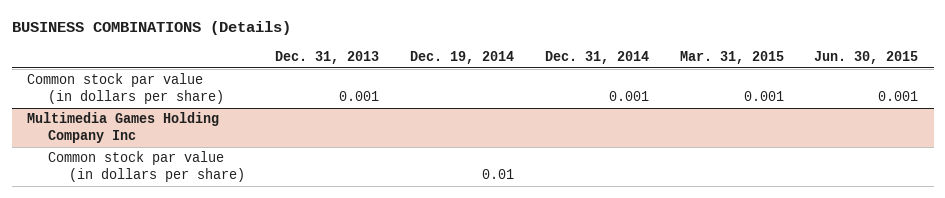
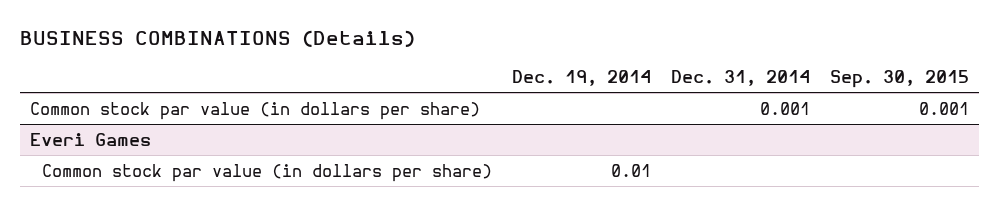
- | Dec. 31, 2013 | Dec. 19, 2014 | Dec. 31, 2014 | Mar. 31, 2015 | Jun. 30, 2015
+ | Dec. 19, 2014 | Dec. 31, 2014 | Sep. 30, 2015
- Multimedia Games Holding Company Inc
+ Everi Games

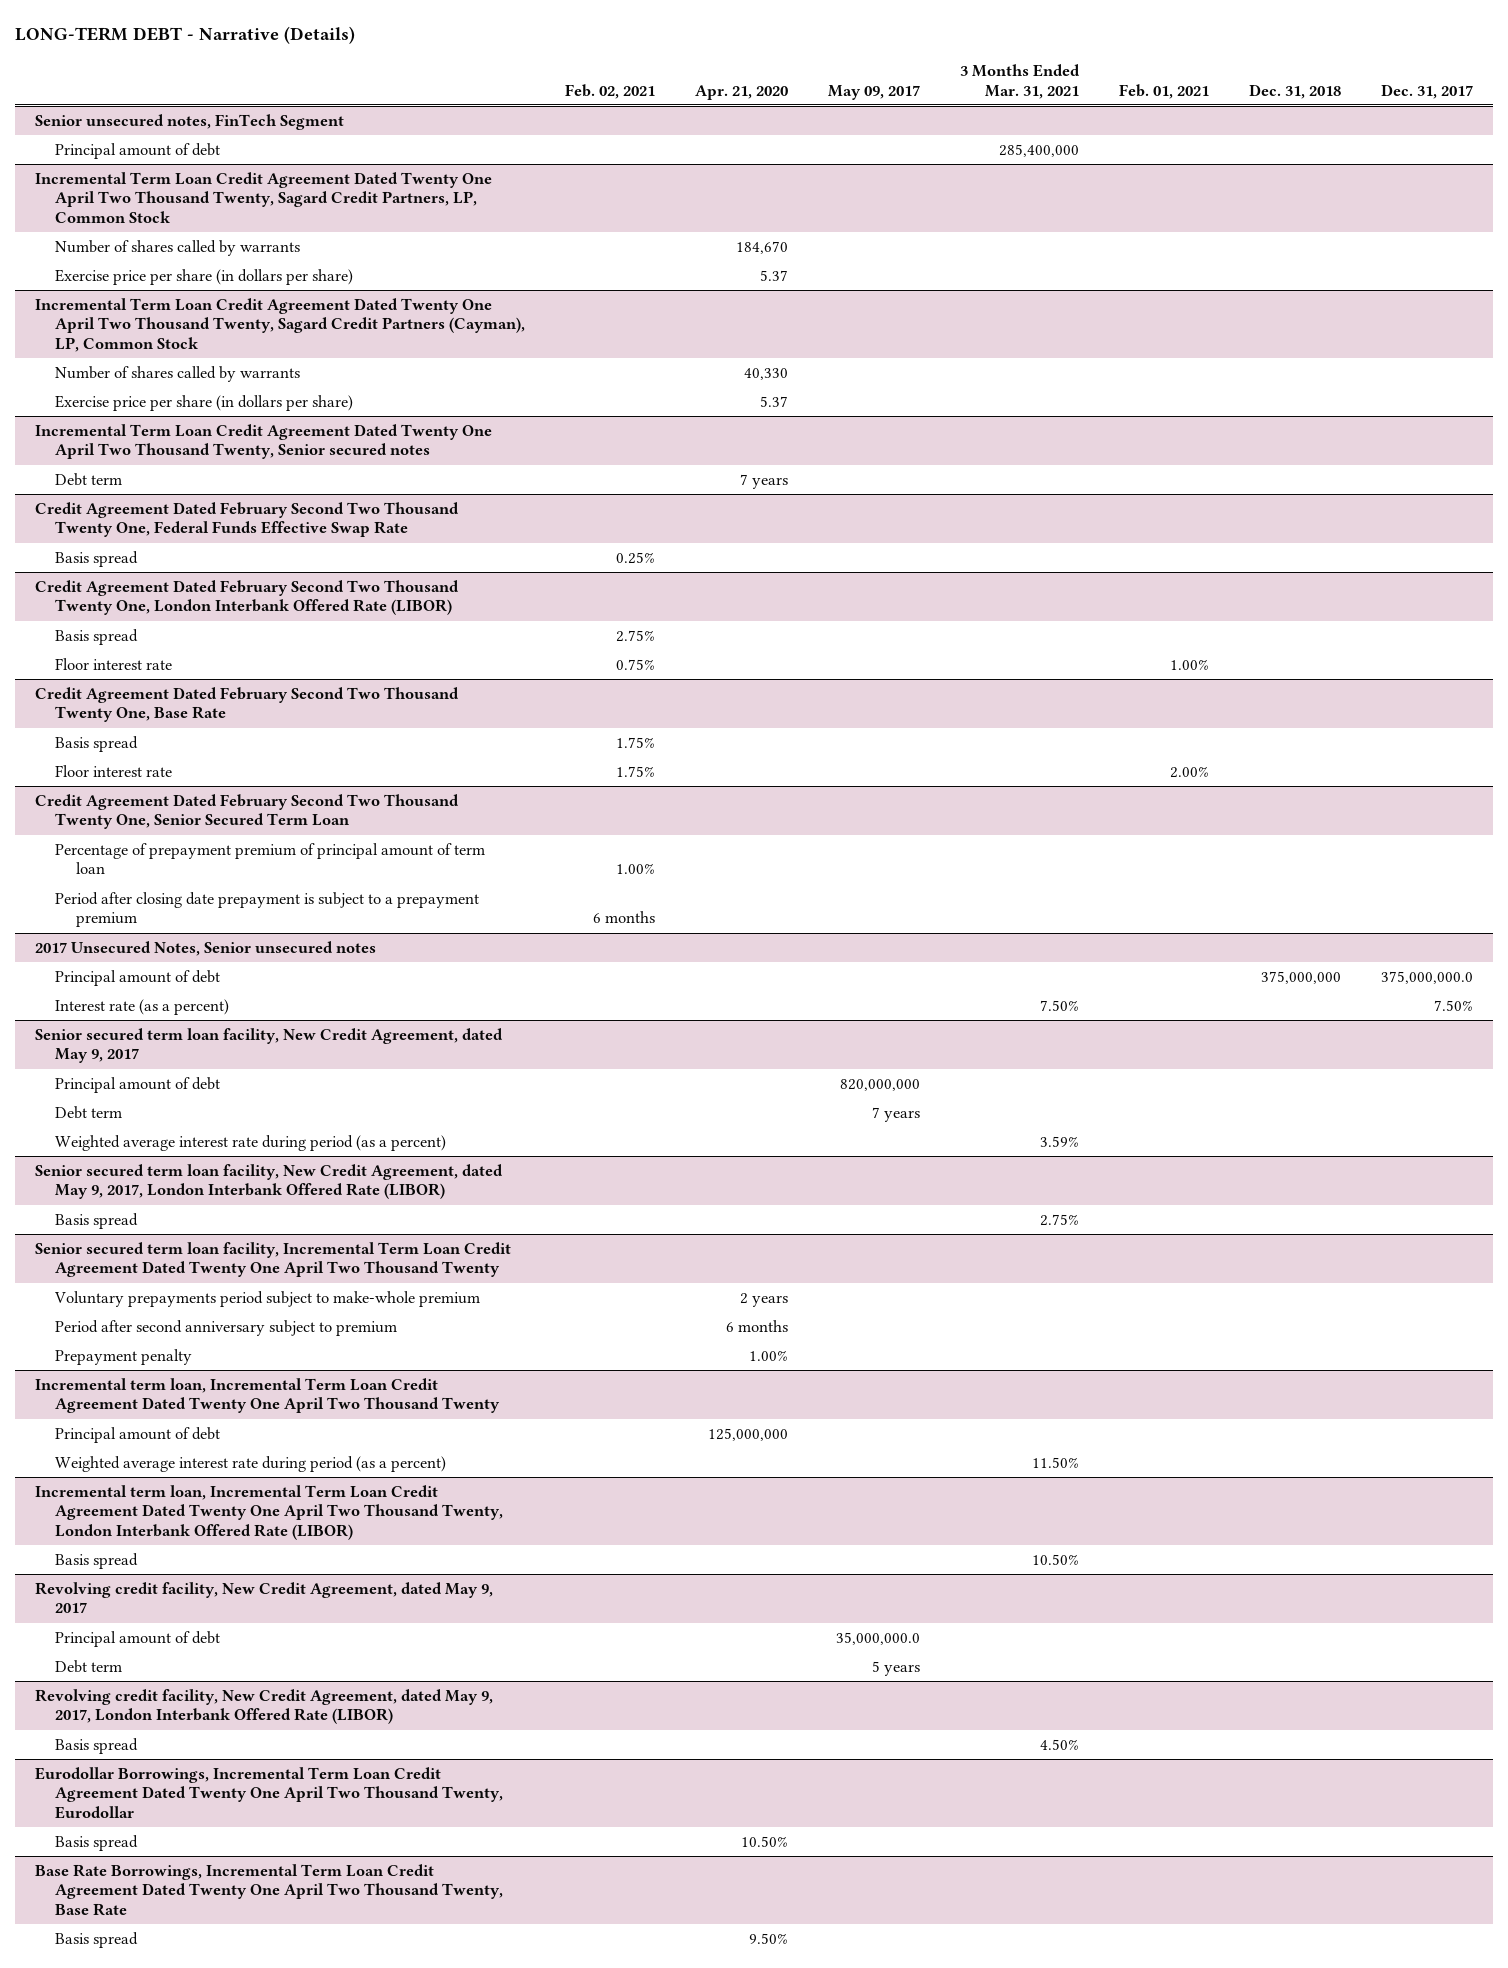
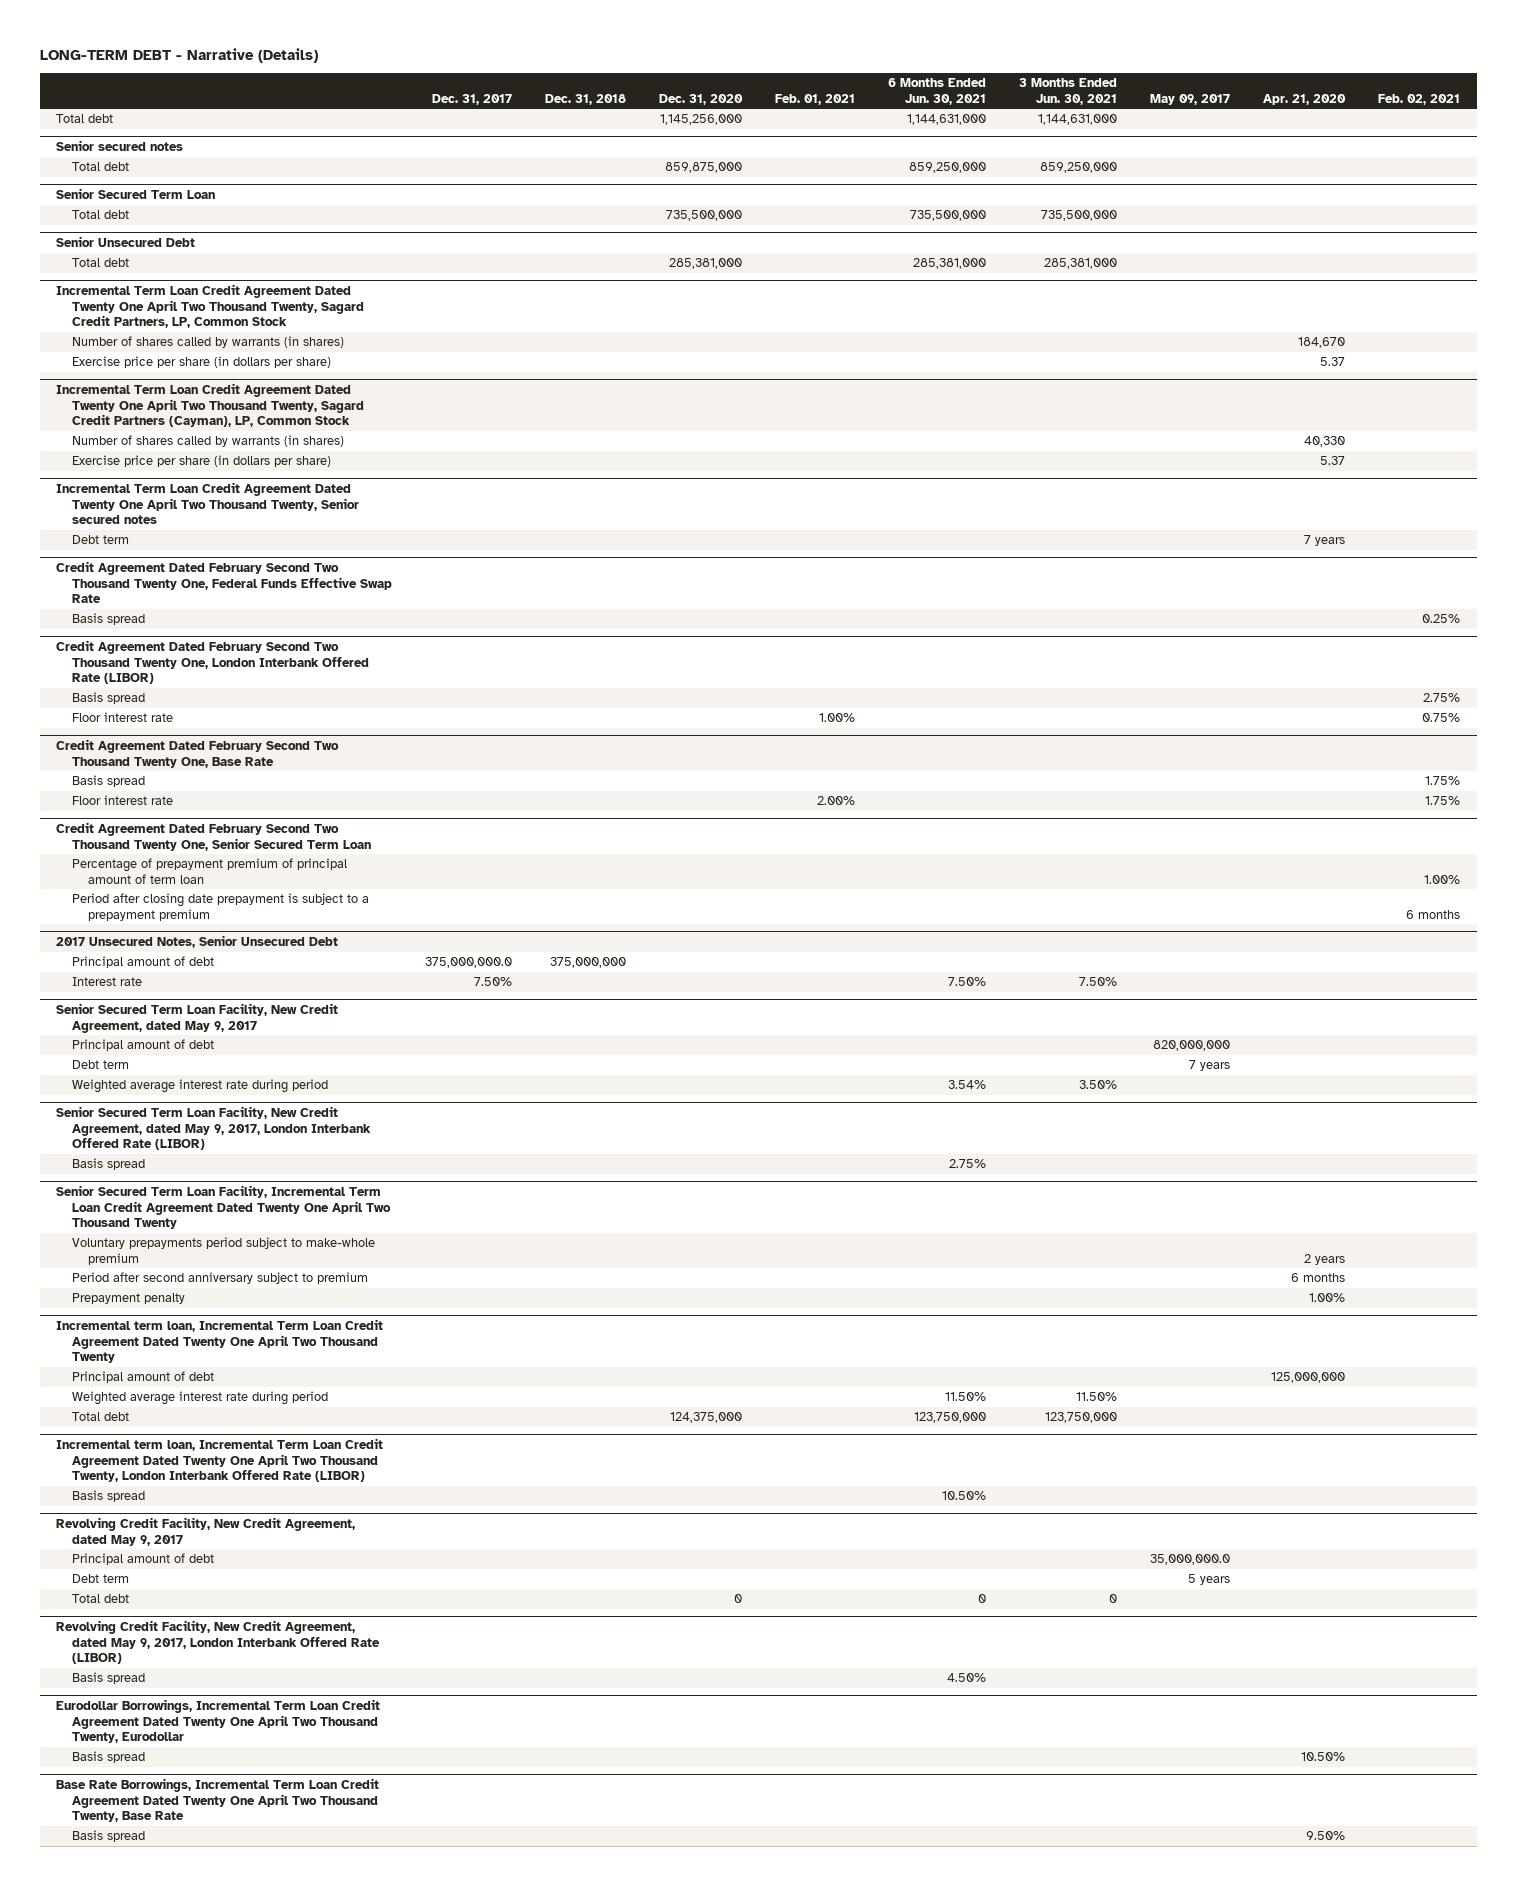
- | Feb. 02, 2021 | Apr. 21, 2020 | May 09, 2017 | 3 Months Ended Mar. 31, 2021 | Feb. 01, 2021 | Dec. 31, 2018 | Dec. 31, 2017
+ | Dec. 31, 2017 | Dec. 31, 2018 | Dec. 31, 2020 | Feb. 01, 2021 | 6 Months Ended Jun. 30, 2021 | 3 Months Ended Jun. 30, 2021 | May 09, 2017 | Apr. 21, 2020 | Feb. 02, 2021
- Senior unsecured notes, FinTech Segment
- Principal amount of debt | | | | 285,400,000 | | |
+ Total debt | | | 1,145,256,000 | | 1,144,631,000 | 1,144,631,000 | | |
+ Senior secured notes
+ Total debt | | | 859,875,000 | | 859,250,000 | 859,250,000 | | |
+ Senior Secured Term Loan
+ Total debt | | | 735,500,000 | | 735,500,000 | 735,500,000 | | |
+ Senior Unsecured Debt
+ Total debt | | | 285,381,000 | | 285,381,000 | 285,381,000 | | |
@ Incremental Term Loan Credit Agreement Dated Twenty One April Two Thousand Twenty, Sagard Credit Partners, LP, Common Stock
- Number of shares called by warrants | | 184,670 | | | | |
+ Number of shares called by warrants (in shares) | | | | | | | | 184,670 |
@ Incremental Term Loan Credit Agreement Dated Twenty One April Two Thousand Twenty, Sagard Credit Partners (Cayman), LP, Common Stock
- Number of shares called by warrants | | 40,330 | | | | |
+ Number of shares called by warrants (in shares) | | | | | | | | 40,330 |
- 2017 Unsecured Notes, Senior unsecured notes
+ 2017 Unsecured Notes, Senior Unsecured Debt
- Interest rate (as a percent) | | | | 7.50% | | | 7.50%
- Senior secured term loan facility, New Credit Agreement, dated May 9, 2017
+ Interest rate | 7.50% | | | | 7.50% | 7.50% | | |
+ Senior Secured Term Loan Facility, New Credit Agreement, dated May 9, 2017
- Weighted average interest rate during period (as a percent) | | | | 3.59% | | |
- Senior secured term loan facility, New Credit Agreement, dated May 9, 2017, London Interbank Offered Rate (LIBOR)
+ Weighted average interest rate during period | | | | | 3.54% | 3.50% | | |
+ Senior Secured Term Loan Facility, New Credit Agreement, dated May 9, 2017, London Interbank Offered Rate (LIBOR)
- Senior secured term loan facility, Incremental Term Loan Credit Agreement Dated Twenty One April Two Thousand Twenty
+ Senior Secured Term Loan Facility, Incremental Term Loan Credit Agreement Dated Twenty One April Two Thousand Twenty
@ Incremental term loan, Incremental Term Loan Credit Agreement Dated Twenty One April Two Thousand Twenty
- Weighted average interest rate during period (as a percent) | | | | 11.50% | | |
+ Weighted average interest rate during period | | | | | 11.50% | 11.50% | | |
+ Total debt | | | 124,375,000 | | 123,750,000 | 123,750,000 | | |
- Revolving credit facility, New Credit Agreement, dated May 9, 2017
+ Revolving Credit Facility, New Credit Agreement, dated May 9, 2017
- Revolving credit facility, New Credit Agreement, dated May 9, 2017, London Interbank Offered Rate (LIBOR)
+ Total debt | | | 0 | | 0 | 0 | | |
+ Revolving Credit Facility, New Credit Agreement, dated May 9, 2017, London Interbank Offered Rate (LIBOR)

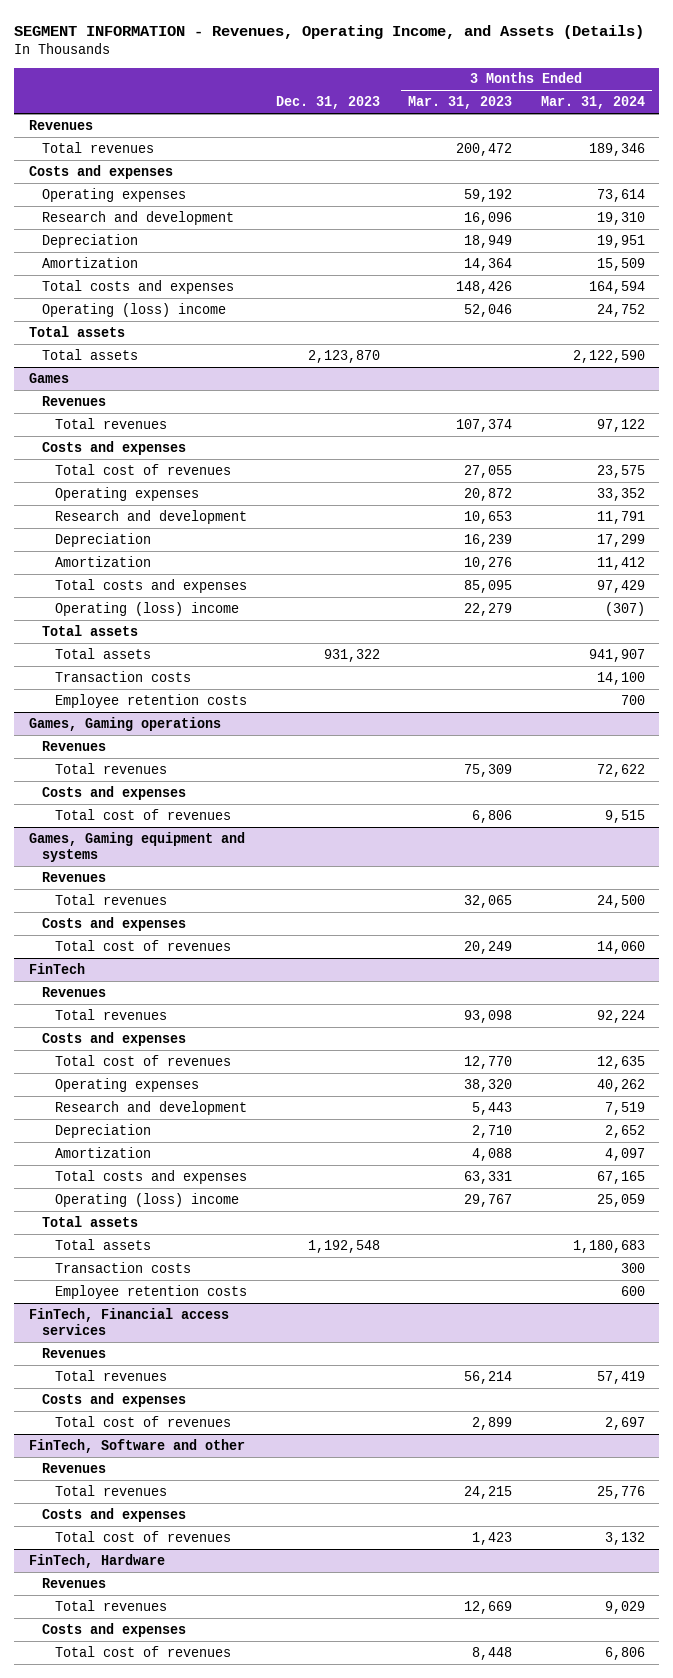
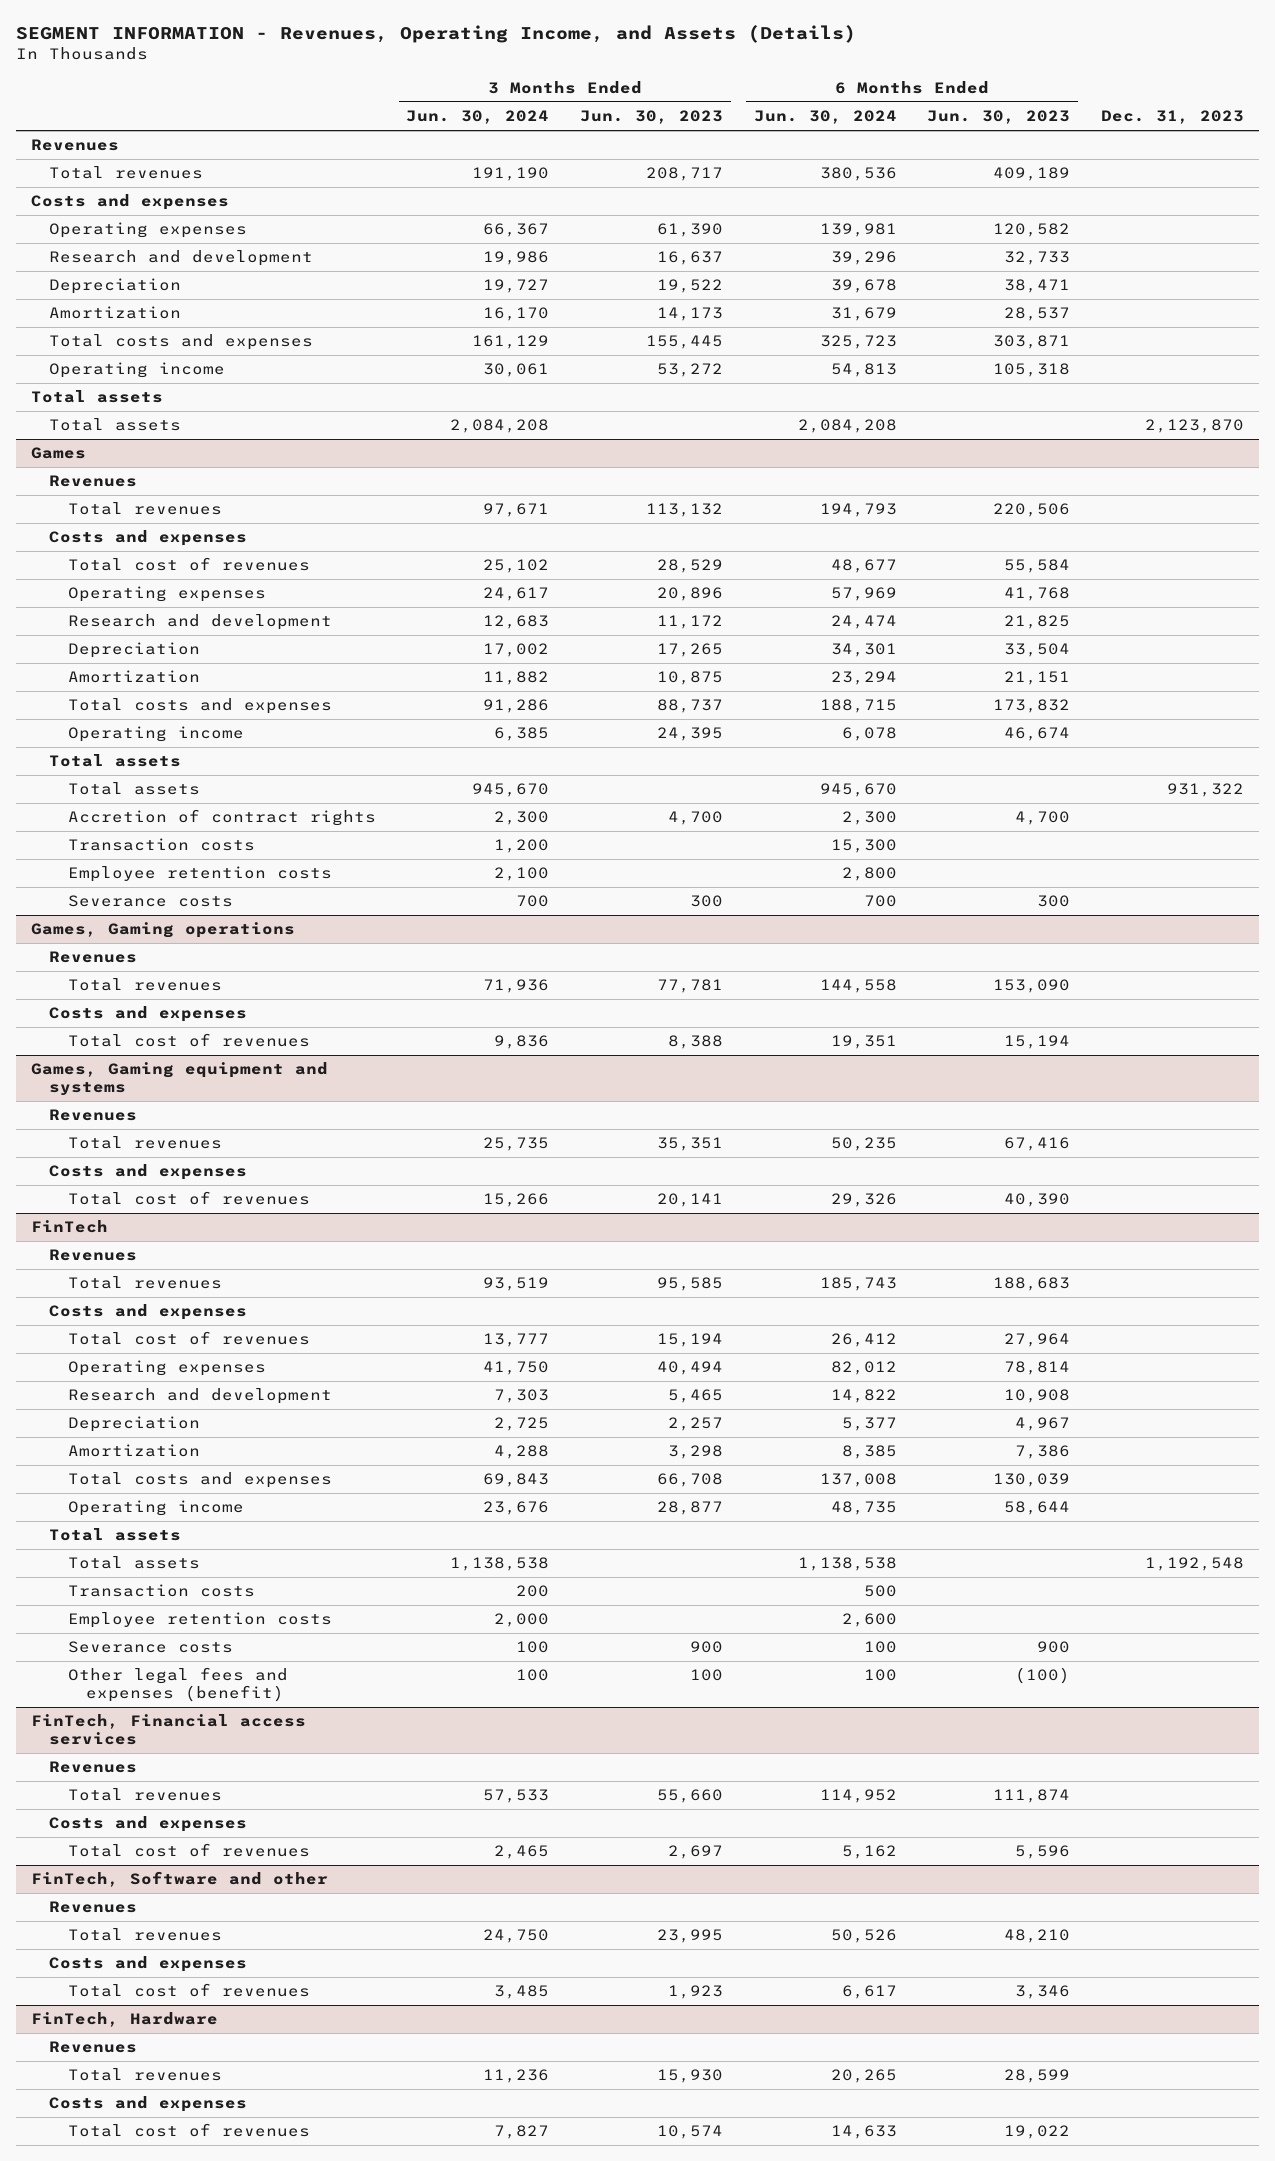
- | Dec. 31, 2023 | 3 Months Ended Mar. 31, 2023 | 3 Months Ended Mar. 31, 2024
+ | 3 Months Ended Jun. 30, 2024 | 3 Months Ended Jun. 30, 2023 | 6 Months Ended Jun. 30, 2024 | 6 Months Ended Jun. 30, 2023 | Dec. 31, 2023
- Operating (loss) income | | 52,046 | 24,752
+ Operating income | 30,061 | 53,272 | 54,813 | 105,318 |
@ Games
- Operating (loss) income | | 22,279 | (307)
+ Operating income | 6,385 | 24,395 | 6,078 | 46,674 |
+ Accretion of contract rights | 2,300 | 4,700 | 2,300 | 4,700 |
+ Severance costs | 700 | 300 | 700 | 300 |
@ FinTech
- Operating (loss) income | | 29,767 | 25,059
+ Operating income | 23,676 | 28,877 | 48,735 | 58,644 |
+ Severance costs | 100 | 900 | 100 | 900 |
+ Other legal fees and expenses (benefit) | 100 | 100 | 100 | (100) |

